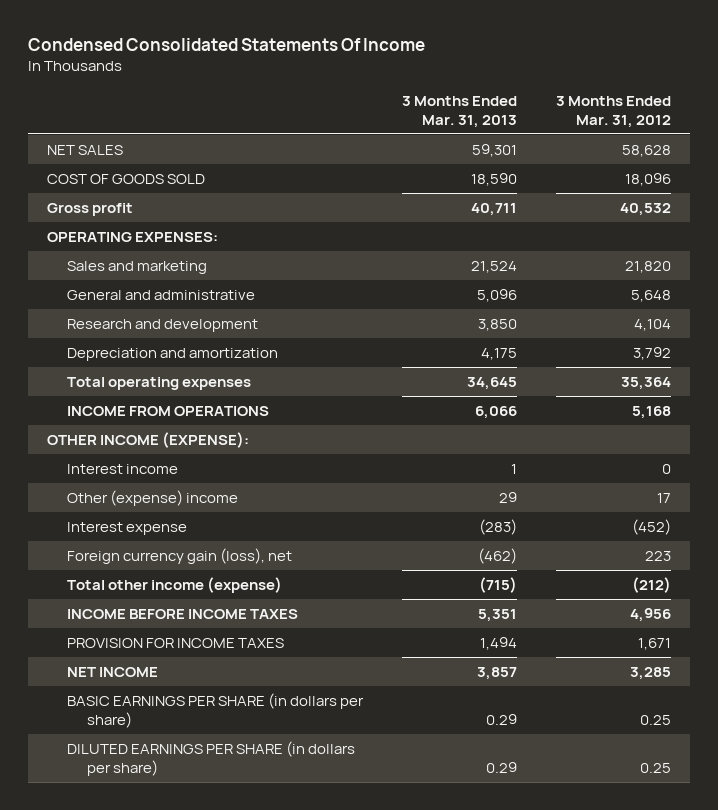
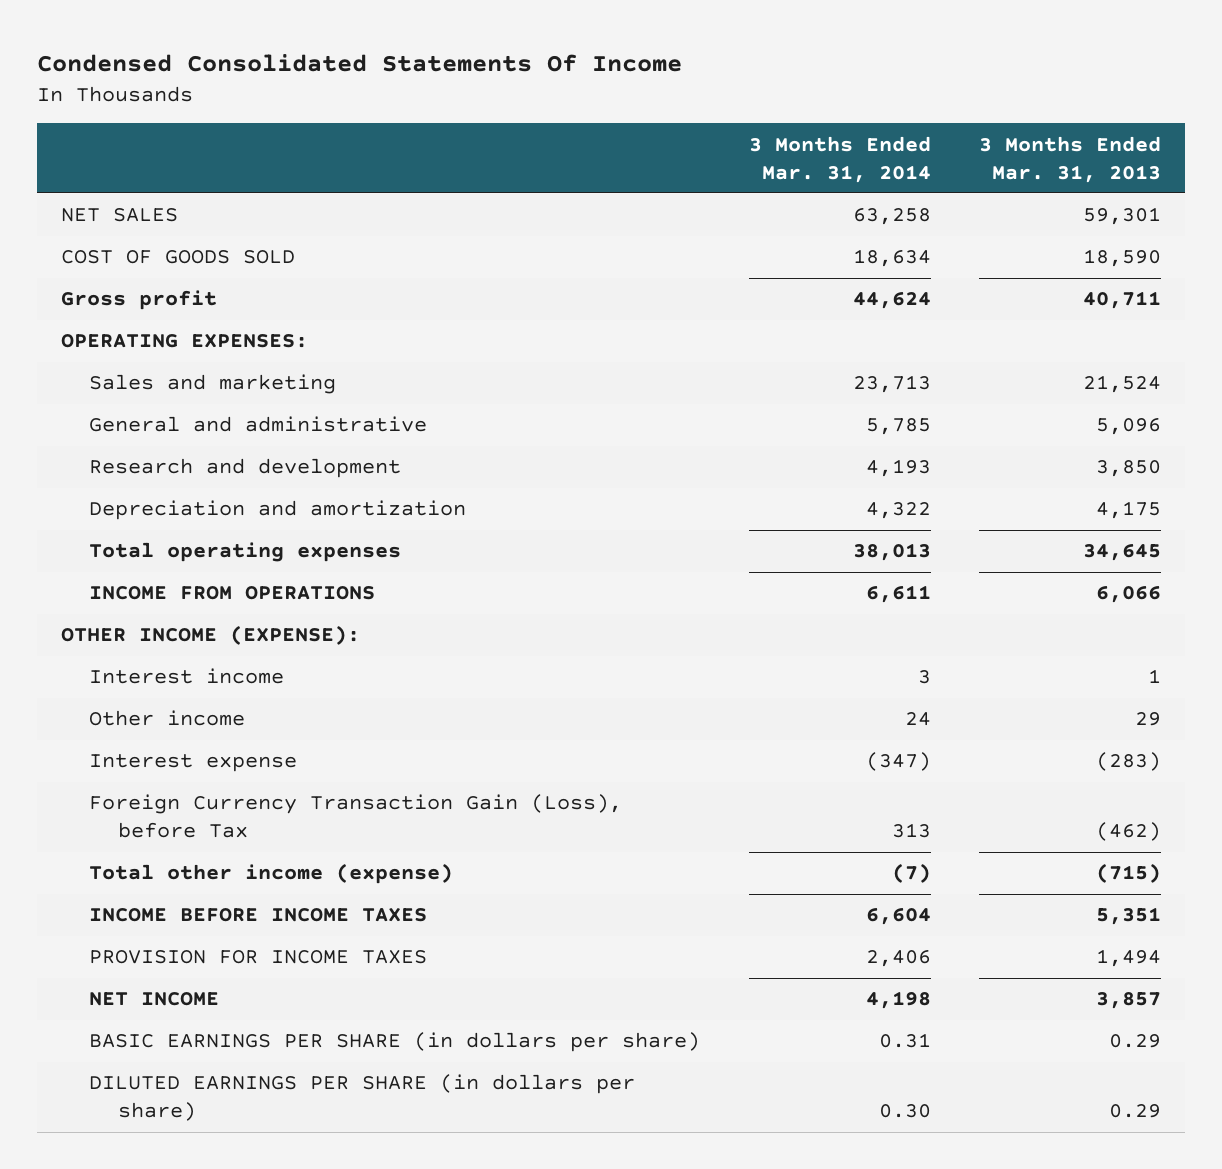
- | 3 Months Ended Mar. 31, 2013 | 3 Months Ended Mar. 31, 2012
+ | 3 Months Ended Mar. 31, 2014 | 3 Months Ended Mar. 31, 2013
- Other (expense) income | 29 | 17
+ Other income | 24 | 29
- Foreign currency gain (loss), net | (462) | 223
+ Foreign Currency Transaction Gain (Loss), before Tax | 313 | (462)

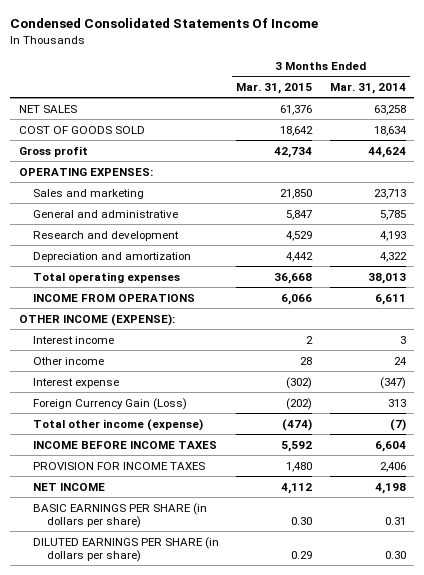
- | 3 Months Ended Mar. 31, 2014 | 3 Months Ended Mar. 31, 2013
+ | 3 Months Ended Mar. 31, 2015 | 3 Months Ended Mar. 31, 2014
- Foreign Currency Transaction Gain (Loss), before Tax | 313 | (462)
+ Foreign Currency Gain (Loss) | (202) | 313

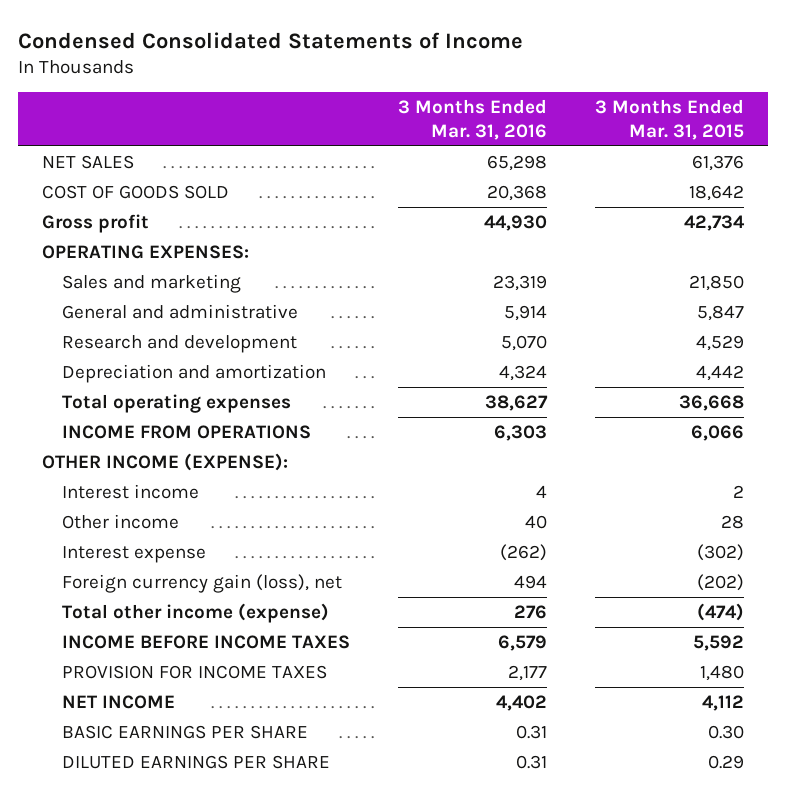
- Condensed Consolidated Statements Of Income
+ Condensed Consolidated Statements of Income
- | 3 Months Ended Mar. 31, 2015 | 3 Months Ended Mar. 31, 2014
+ | 3 Months Ended Mar. 31, 2016 | 3 Months Ended Mar. 31, 2015
- Foreign Currency Gain (Loss) | (202) | 313
+ Foreign currency gain (loss), net | 494 | (202)
- BASIC EARNINGS PER SHARE (in dollars per share) | 0.30 | 0.31
- DILUTED EARNINGS PER SHARE (in dollars per share) | 0.29 | 0.30
+ BASIC EARNINGS PER SHARE | 0.31 | 0.30
+ DILUTED EARNINGS PER SHARE | 0.31 | 0.29

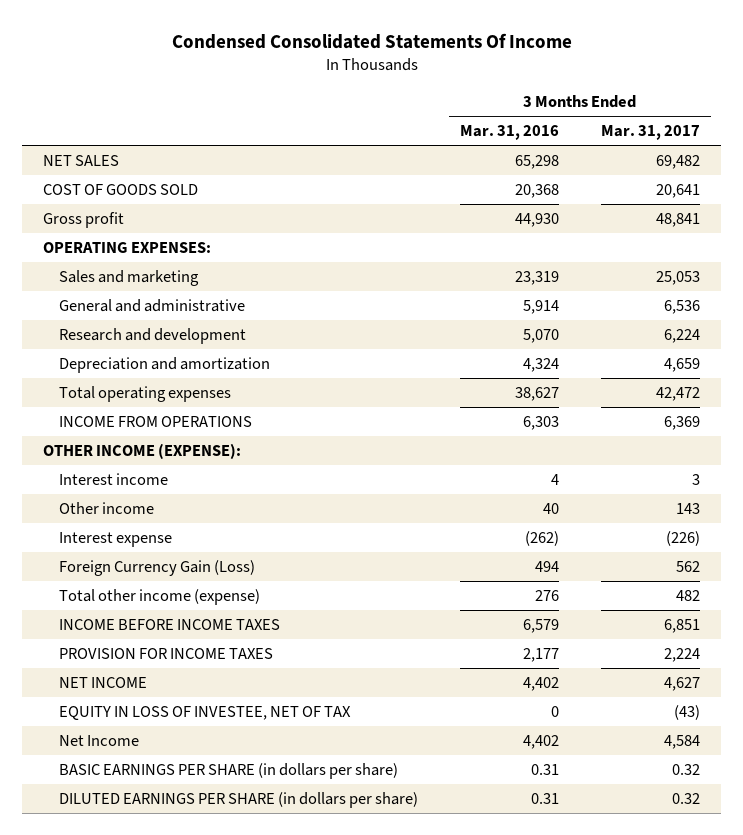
- Condensed Consolidated Statements of Income
+ Condensed Consolidated Statements Of Income
- | 3 Months Ended Mar. 31, 2016 | 3 Months Ended Mar. 31, 2015
+ | 3 Months Ended Mar. 31, 2016 | 3 Months Ended Mar. 31, 2017
- Foreign currency gain (loss), net | 494 | (202)
+ Foreign Currency Gain (Loss) | 494 | 562
- BASIC EARNINGS PER SHARE | 0.31 | 0.30
- DILUTED EARNINGS PER SHARE | 0.31 | 0.29
+ EQUITY IN LOSS OF INVESTEE, NET OF TAX | 0 | (43)
+ Net Income | 4,402 | 4,584
+ BASIC EARNINGS PER SHARE (in dollars per share) | 0.31 | 0.32
+ DILUTED EARNINGS PER SHARE (in dollars per share) | 0.31 | 0.32

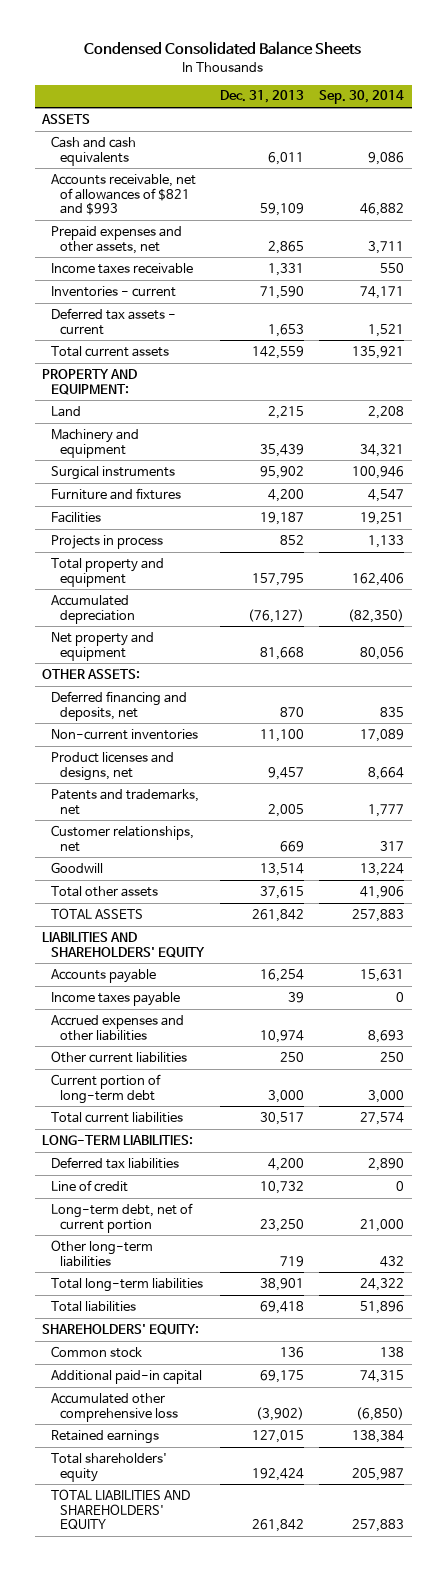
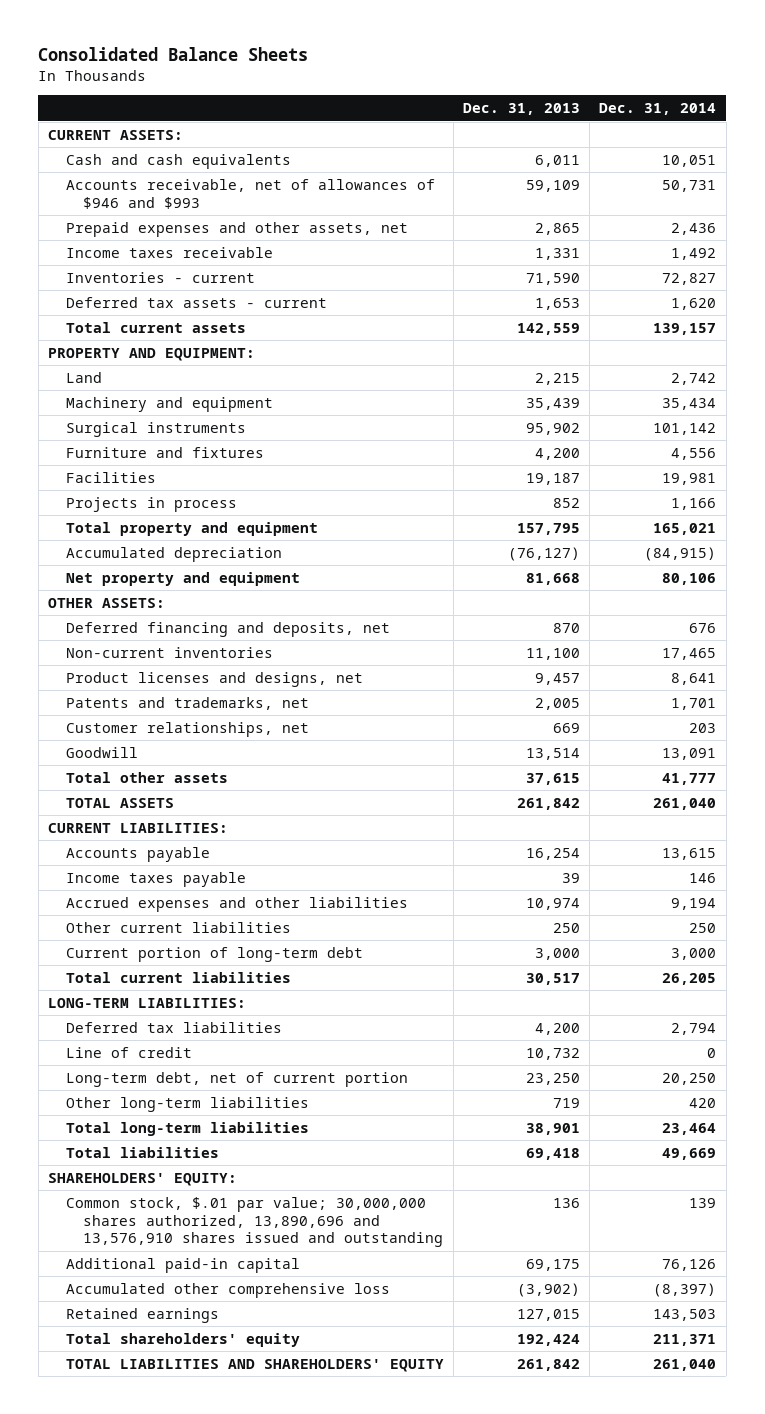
- Condensed Consolidated Balance Sheets
+ Consolidated Balance Sheets
- | Dec. 31, 2013 | Sep. 30, 2014
+ | Dec. 31, 2013 | Dec. 31, 2014
- ASSETS
+ CURRENT ASSETS:
- Accounts receivable, net of allowances of $821 and $993 | 59,109 | 46,882
+ Accounts receivable, net of allowances of $946 and $993 | 59,109 | 50,731
- LIABILITIES AND SHAREHOLDERS' EQUITY
+ CURRENT LIABILITIES:
- Common stock | 136 | 138
+ Common stock, $.01 par value; 30,000,000 shares authorized, 13,890,696 and 13,576,910 shares issued and outstanding | 136 | 139

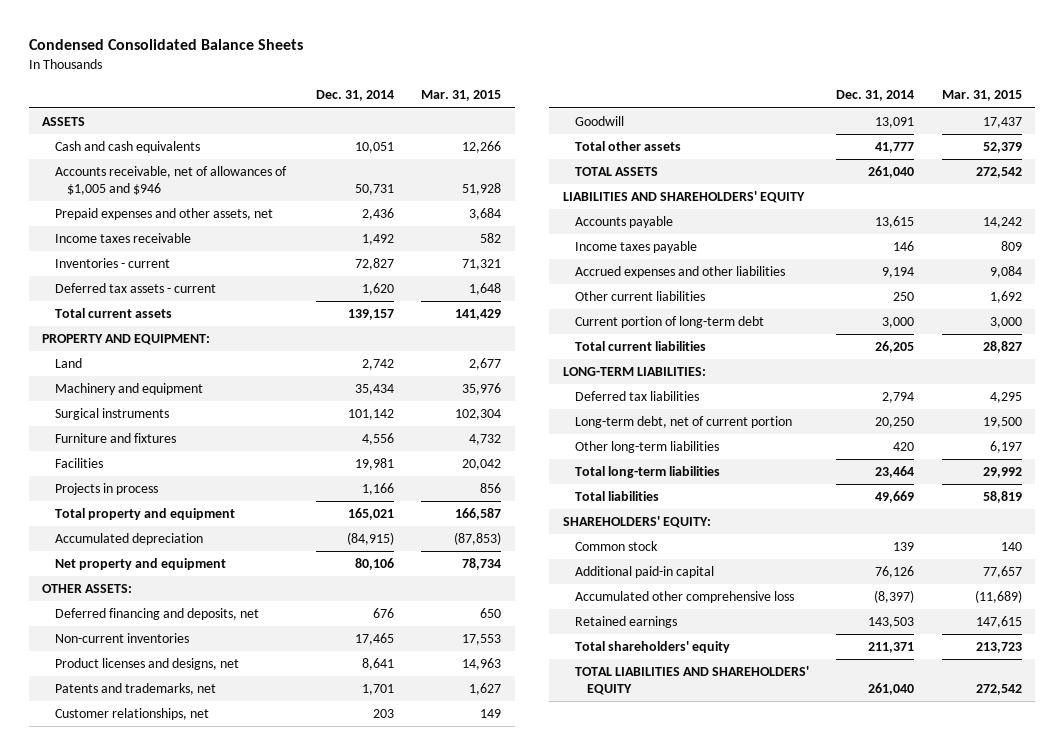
- Consolidated Balance Sheets
+ Condensed Consolidated Balance Sheets
- | Dec. 31, 2013 | Dec. 31, 2014
+ | Dec. 31, 2014 | Mar. 31, 2015
- CURRENT ASSETS:
+ ASSETS
- Accounts receivable, net of allowances of $946 and $993 | 59,109 | 50,731
+ Accounts receivable, net of allowances of $1,005 and $946 | 50,731 | 51,928
- CURRENT LIABILITIES:
+ LIABILITIES AND SHAREHOLDERS' EQUITY
- Line of credit | 10,732 | 0
- Common stock, $.01 par value; 30,000,000 shares authorized, 13,890,696 and 13,576,910 shares issued and outstanding | 136 | 139
+ Common stock | 139 | 140

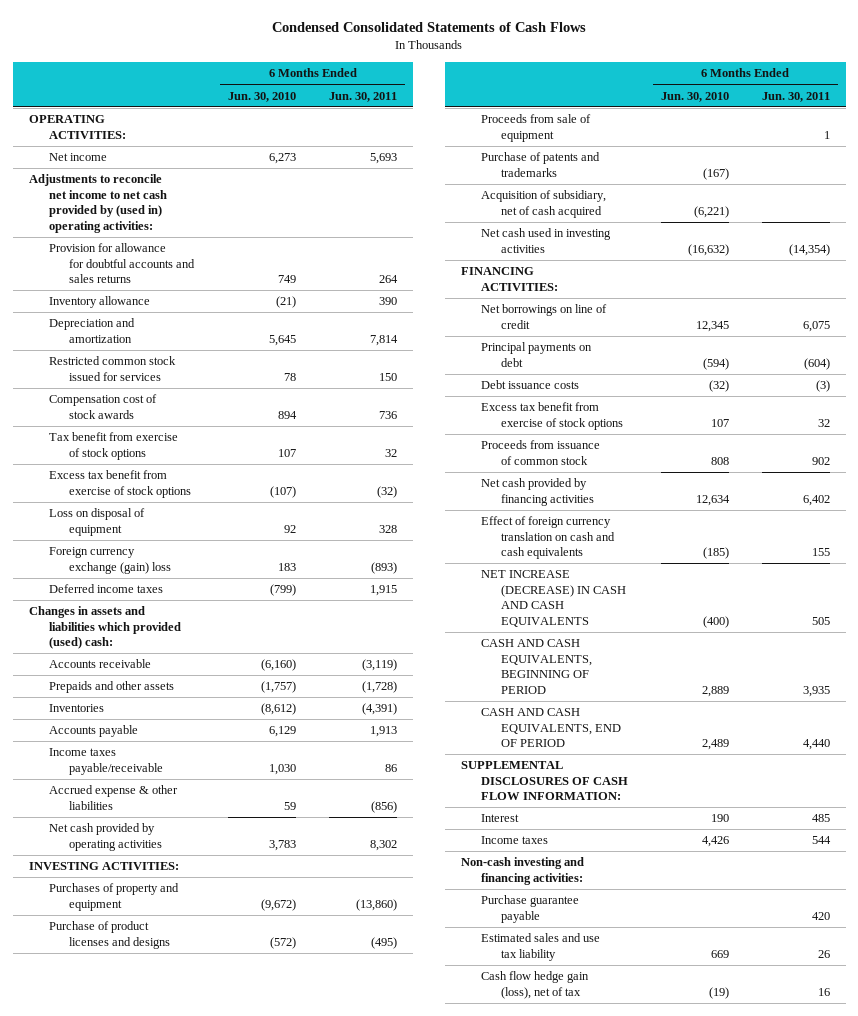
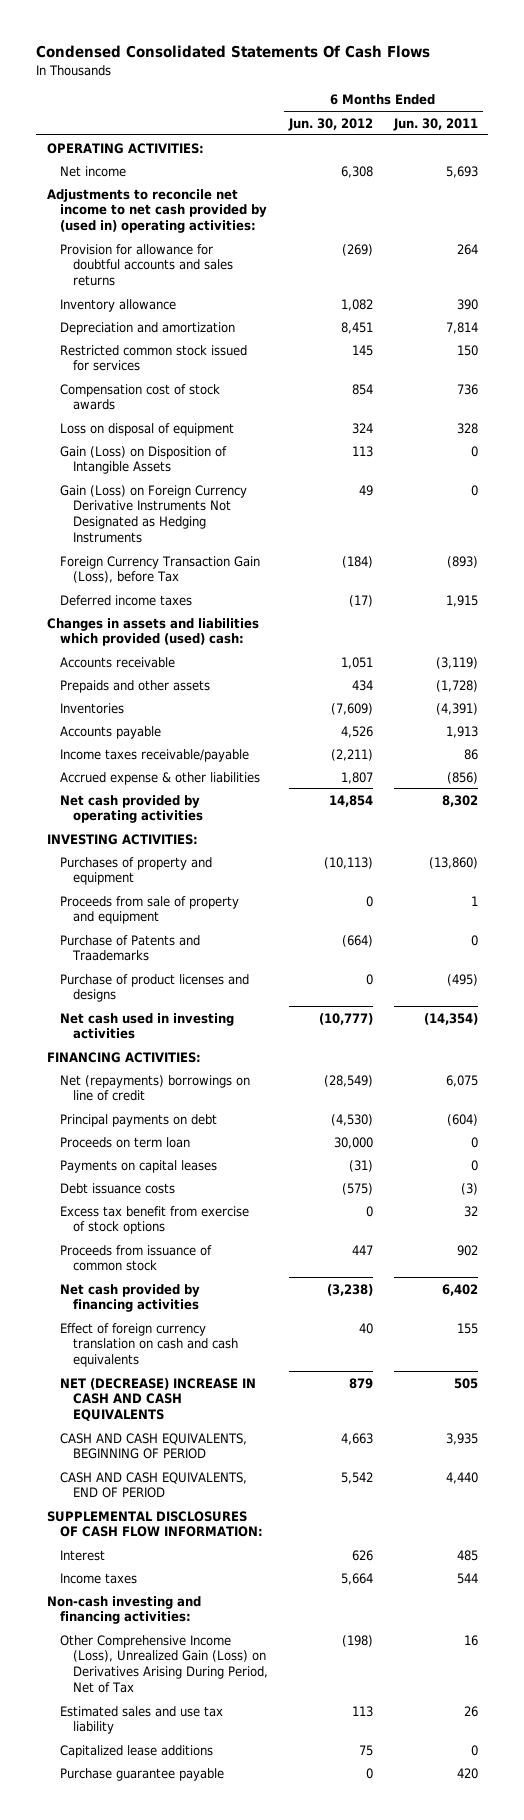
- Condensed Consolidated Statements of Cash Flows
+ Condensed Consolidated Statements Of Cash Flows
- | 6 Months Ended Jun. 30, 2010 | 6 Months Ended Jun. 30, 2011
+ | 6 Months Ended Jun. 30, 2012 | 6 Months Ended Jun. 30, 2011
- Tax benefit from exercise of stock options | 107 | 32
- Excess tax benefit from exercise of stock options | (107) | (32)
- Foreign currency exchange (gain) loss | 183 | (893)
+ Gain (Loss) on Disposition of Intangible Assets | 113 | 0
+ Gain (Loss) on Foreign Currency Derivative Instruments Not Designated as Hedging Instruments | 49 | 0
+ Foreign Currency Transaction Gain (Loss), before Tax | (184) | (893)
- Income taxes payable/receivable | 1,030 | 86
+ Income taxes receivable/payable | (2,211) | 86
+ Proceeds from sale of property and equipment | 0 | 1
+ Purchase of Patents and Traademarks | (664) | 0
- Proceeds from sale of equipment | | 1
- Purchase of patents and trademarks | (167) |
- Acquisition of subsidiary, net of cash acquired | (6,221) |
- Net borrowings on line of credit | 12,345 | 6,075
+ Net (repayments) borrowings on line of credit | (28,549) | 6,075
+ Proceeds on term loan | 30,000 | 0
+ Payments on capital leases | (31) | 0
- NET INCREASE (DECREASE) IN CASH AND CASH EQUIVALENTS | (400) | 505
+ NET (DECREASE) INCREASE IN CASH AND CASH EQUIVALENTS | 879 | 505
+ Other Comprehensive Income (Loss), Unrealized Gain (Loss) on Derivatives Arising During Period, Net of Tax | (198) | 16
- Cash flow hedge gain (loss), net of tax | (19) | 16
+ Capitalized lease additions | 75 | 0
moved down: Purchase guarantee payable | 0 | 420

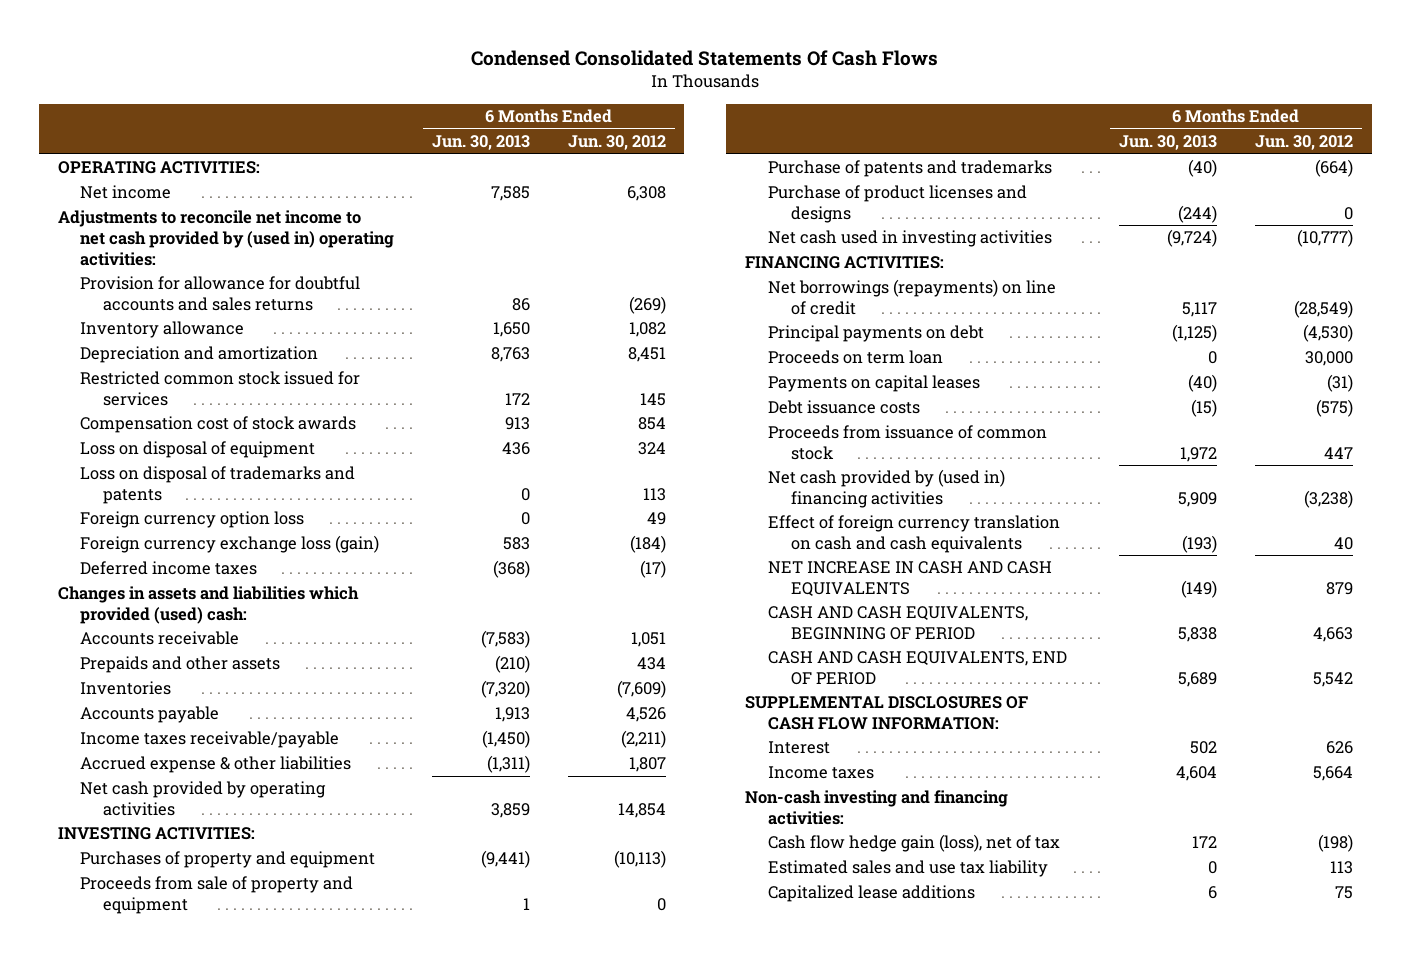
- | 6 Months Ended Jun. 30, 2012 | 6 Months Ended Jun. 30, 2011
+ | 6 Months Ended Jun. 30, 2013 | 6 Months Ended Jun. 30, 2012
- Gain (Loss) on Disposition of Intangible Assets | 113 | 0
- Gain (Loss) on Foreign Currency Derivative Instruments Not Designated as Hedging Instruments | 49 | 0
- Foreign Currency Transaction Gain (Loss), before Tax | (184) | (893)
+ Loss on disposal of trademarks and patents | 0 | 113
+ Foreign currency option loss | 0 | 49
+ Foreign currency exchange loss (gain) | 583 | (184)
- Purchase of Patents and Traademarks | (664) | 0
+ Purchase of patents and trademarks | (40) | (664)
- Net (repayments) borrowings on line of credit | (28,549) | 6,075
+ Net borrowings (repayments) on line of credit | 5,117 | (28,549)
- Excess tax benefit from exercise of stock options | 0 | 32
- Net cash provided by financing activities | (3,238) | 6,402
+ Net cash provided by (used in) financing activities | 5,909 | (3,238)
- NET (DECREASE) INCREASE IN CASH AND CASH EQUIVALENTS | 879 | 505
+ NET INCREASE IN CASH AND CASH EQUIVALENTS | (149) | 879
- Other Comprehensive Income (Loss), Unrealized Gain (Loss) on Derivatives Arising During Period, Net of Tax | (198) | 16
+ Cash flow hedge gain (loss), net of tax | 172 | (198)
- Purchase guarantee payable | 0 | 420

